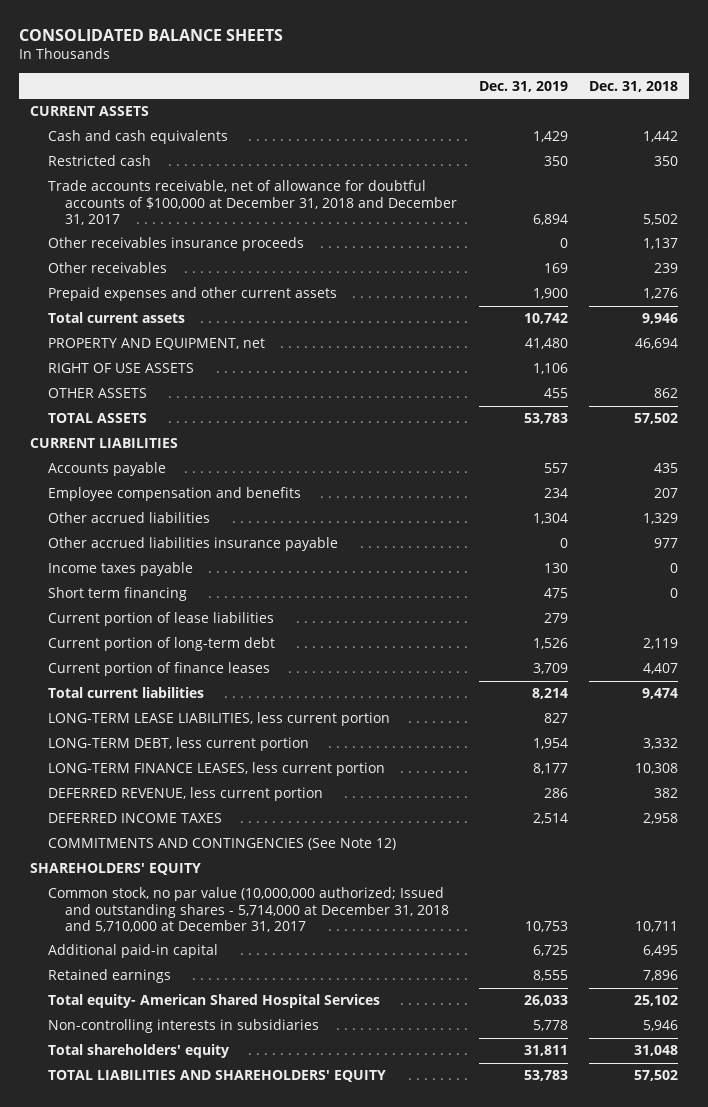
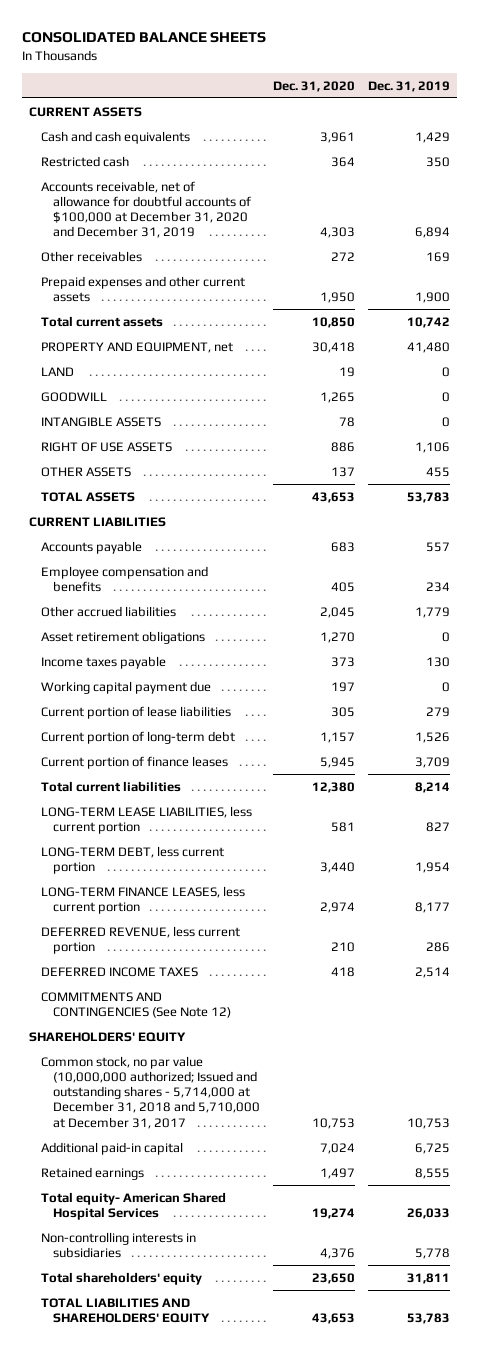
- | Dec. 31, 2019 | Dec. 31, 2018
+ | Dec. 31, 2020 | Dec. 31, 2019
- Trade accounts receivable, net of allowance for doubtful accounts of $100,000 at December 31, 2018 and December 31, 2017 | 6,894 | 5,502
- Other receivables insurance proceeds | 0 | 1,137
+ Accounts receivable, net of allowance for doubtful accounts of $100,000 at December 31, 2020 and December 31, 2019 | 4,303 | 6,894
+ LAND | 19 | 0
+ GOODWILL | 1,265 | 0
+ INTANGIBLE ASSETS | 78 | 0
- Other accrued liabilities | 1,304 | 1,329
- Other accrued liabilities insurance payable | 0 | 977
+ Other accrued liabilities | 2,045 | 1,779
+ Asset retirement obligations | 1,270 | 0
- Short term financing | 475 | 0
+ Working capital payment due | 197 | 0

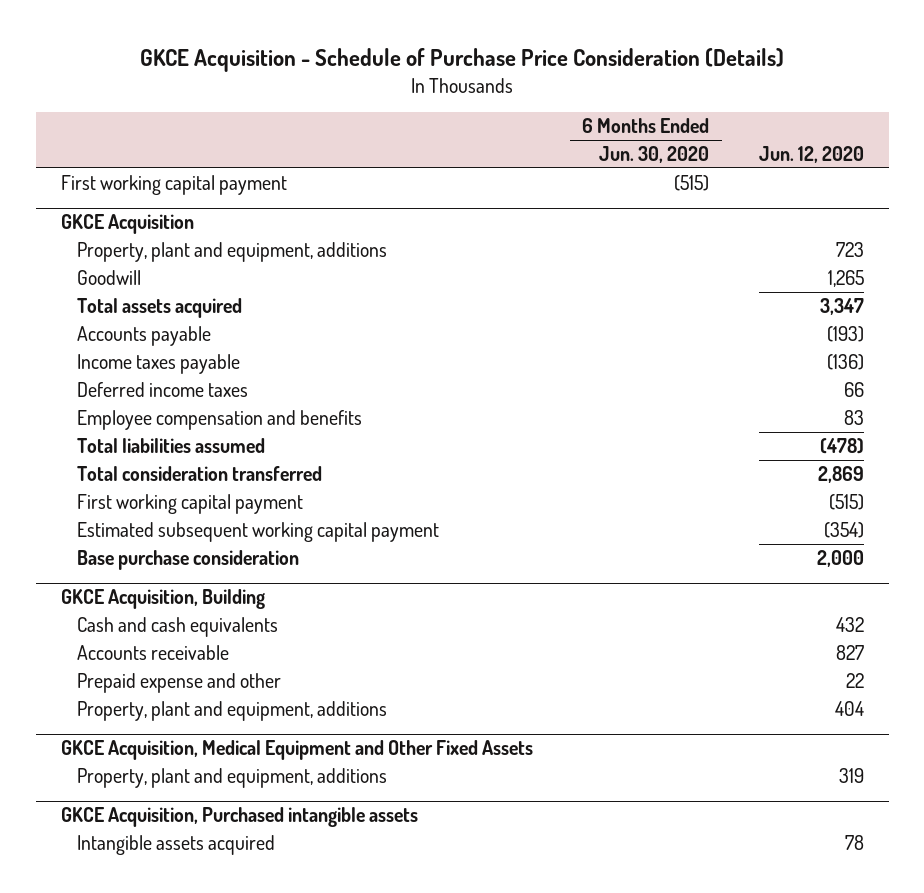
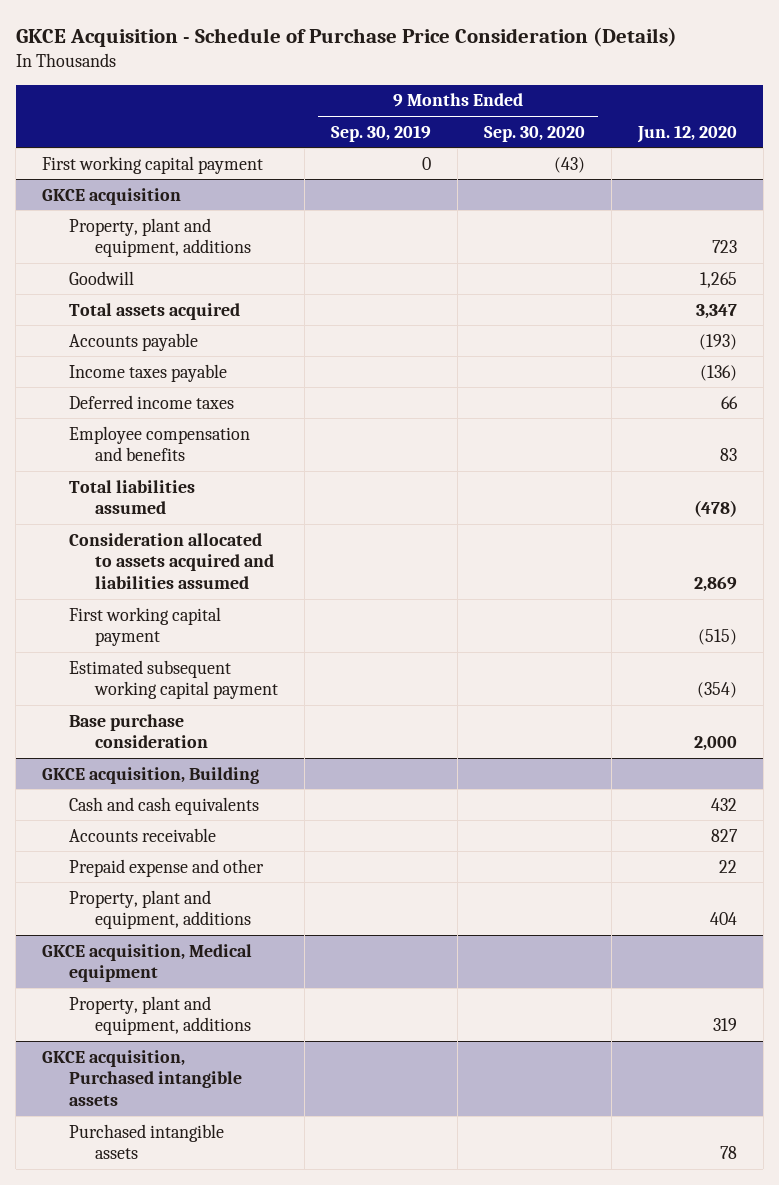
- | 6 Months Ended Jun. 30, 2020 | Jun. 12, 2020
+ | 9 Months Ended Sep. 30, 2019 | 9 Months Ended Sep. 30, 2020 | Jun. 12, 2020
- GKCE Acquisition
+ GKCE acquisition
- Total consideration transferred | | 2,869
+ Consideration allocated to assets acquired and liabilities assumed | | | 2,869
- GKCE Acquisition, Building
+ GKCE acquisition, Building
- GKCE Acquisition, Medical Equipment and Other Fixed Assets
+ GKCE acquisition, Medical equipment
- GKCE Acquisition, Purchased intangible assets
- Intangible assets acquired | | 78
+ GKCE acquisition, Purchased intangible assets
+ Purchased intangible assets | | | 78

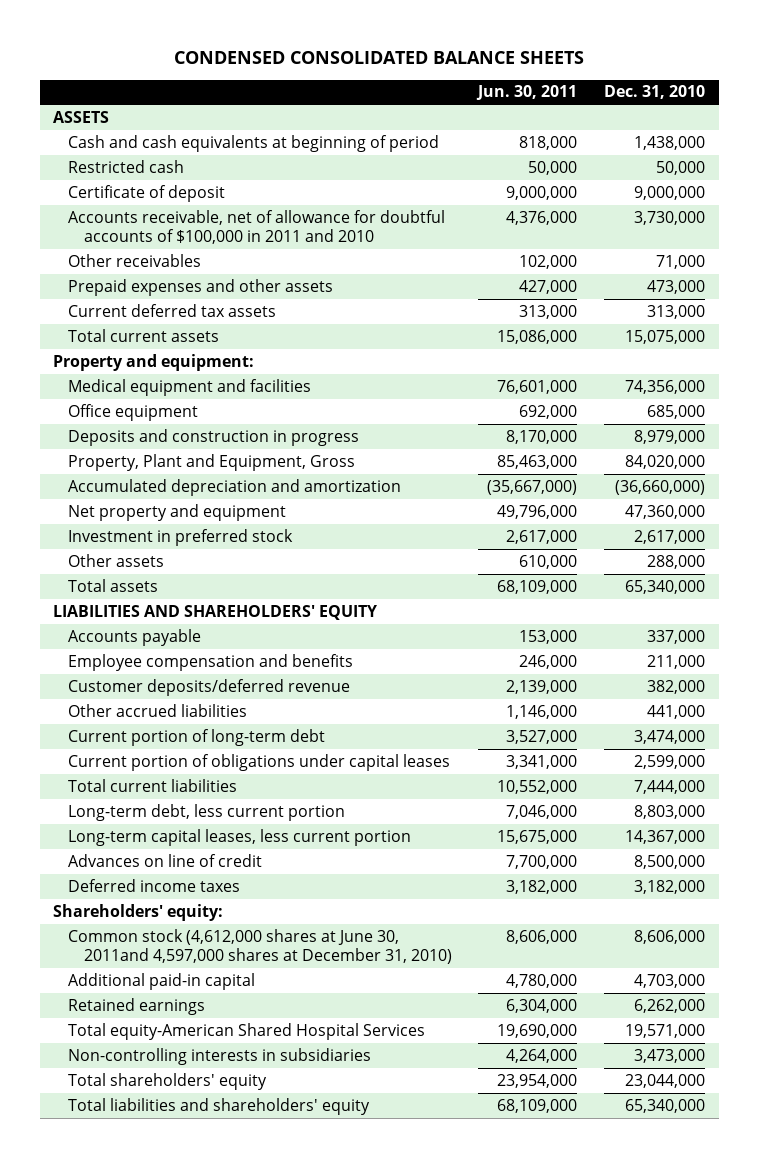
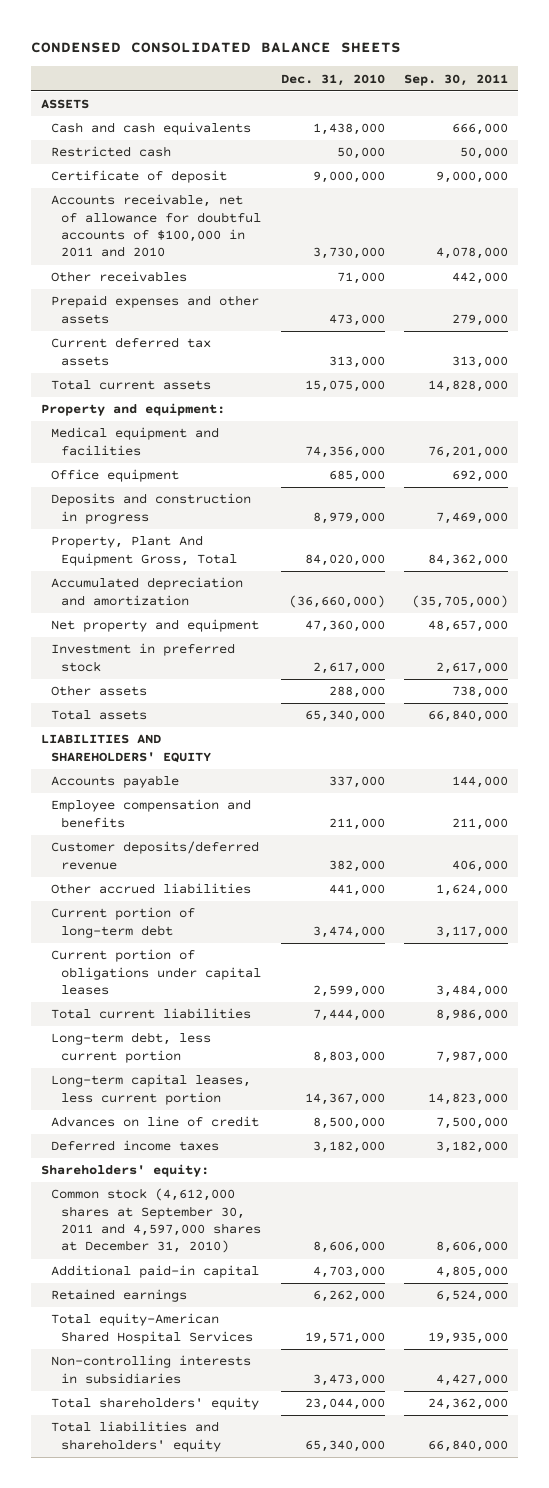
- | Jun. 30, 2011 | Dec. 31, 2010
+ | Dec. 31, 2010 | Sep. 30, 2011
- Cash and cash equivalents at beginning of period | 818,000 | 1,438,000
+ Cash and cash equivalents | 1,438,000 | 666,000
- Property, Plant and Equipment, Gross | 85,463,000 | 84,020,000
+ Property, Plant And Equipment Gross, Total | 84,020,000 | 84,362,000
- Common stock (4,612,000 shares at June 30, 2011and 4,597,000 shares at December 31, 2010) | 8,606,000 | 8,606,000
+ Common stock (4,612,000 shares at September 30, 2011 and 4,597,000 shares at December 31, 2010) | 8,606,000 | 8,606,000

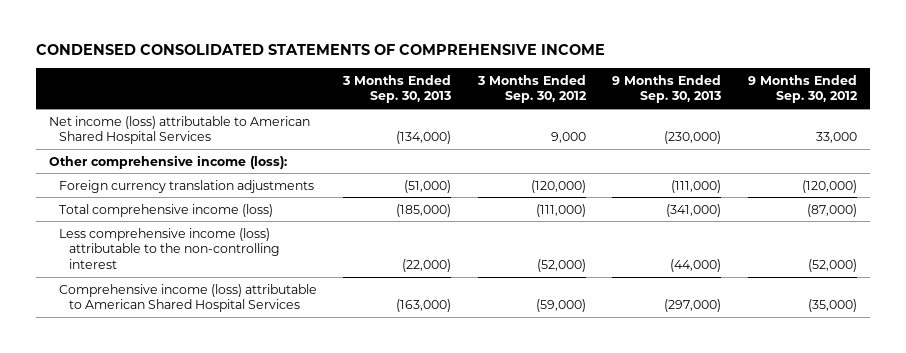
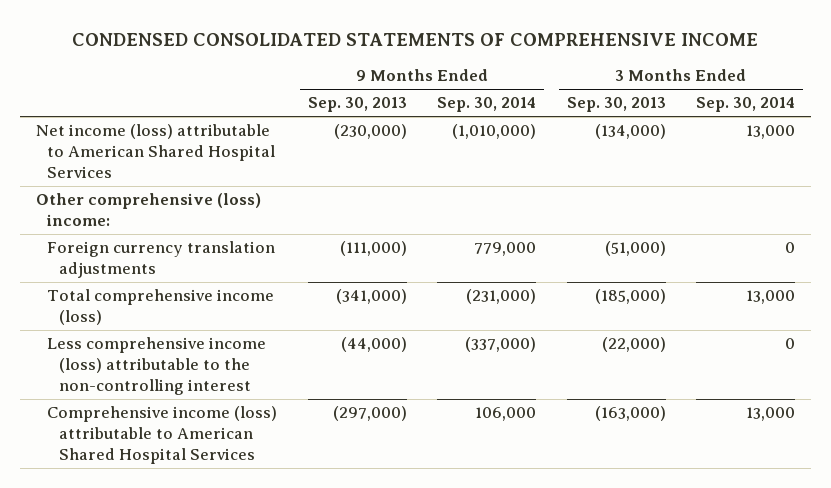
- | 3 Months Ended Sep. 30, 2013 | 3 Months Ended Sep. 30, 2012 | 9 Months Ended Sep. 30, 2013 | 9 Months Ended Sep. 30, 2012
+ | 9 Months Ended Sep. 30, 2013 | 9 Months Ended Sep. 30, 2014 | 3 Months Ended Sep. 30, 2013 | 3 Months Ended Sep. 30, 2014
- Other comprehensive income (loss):
+ Other comprehensive (loss) income:

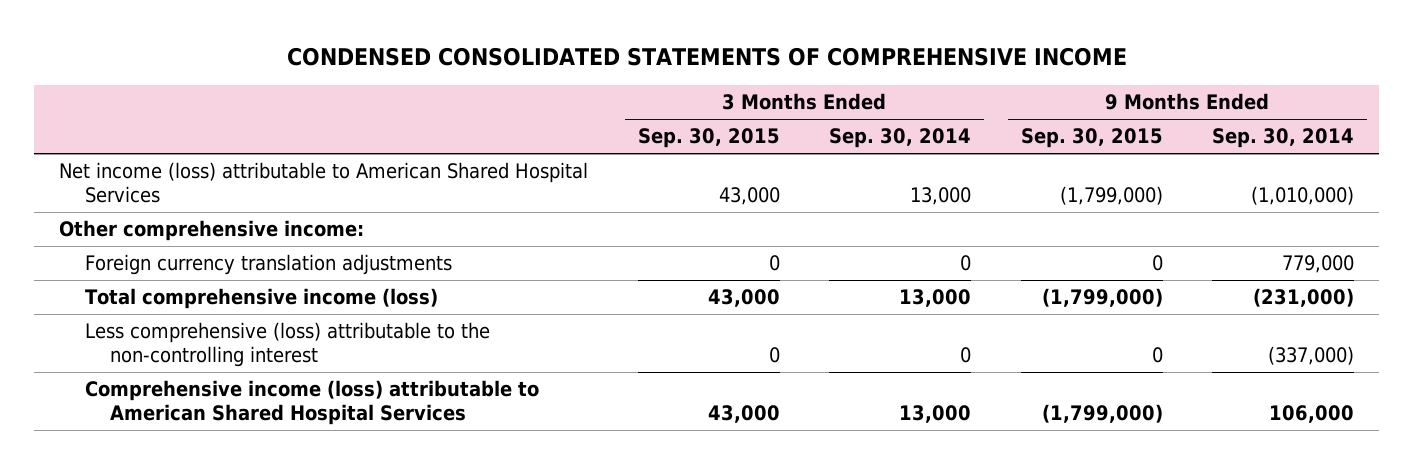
- | 9 Months Ended Sep. 30, 2013 | 9 Months Ended Sep. 30, 2014 | 3 Months Ended Sep. 30, 2013 | 3 Months Ended Sep. 30, 2014
+ | 3 Months Ended Sep. 30, 2015 | 3 Months Ended Sep. 30, 2014 | 9 Months Ended Sep. 30, 2015 | 9 Months Ended Sep. 30, 2014
- Other comprehensive (loss) income:
+ Other comprehensive income:
- Less comprehensive income (loss) attributable to the non-controlling interest | (44,000) | (337,000) | (22,000) | 0
+ Less comprehensive (loss) attributable to the non-controlling interest | 0 | 0 | 0 | (337,000)

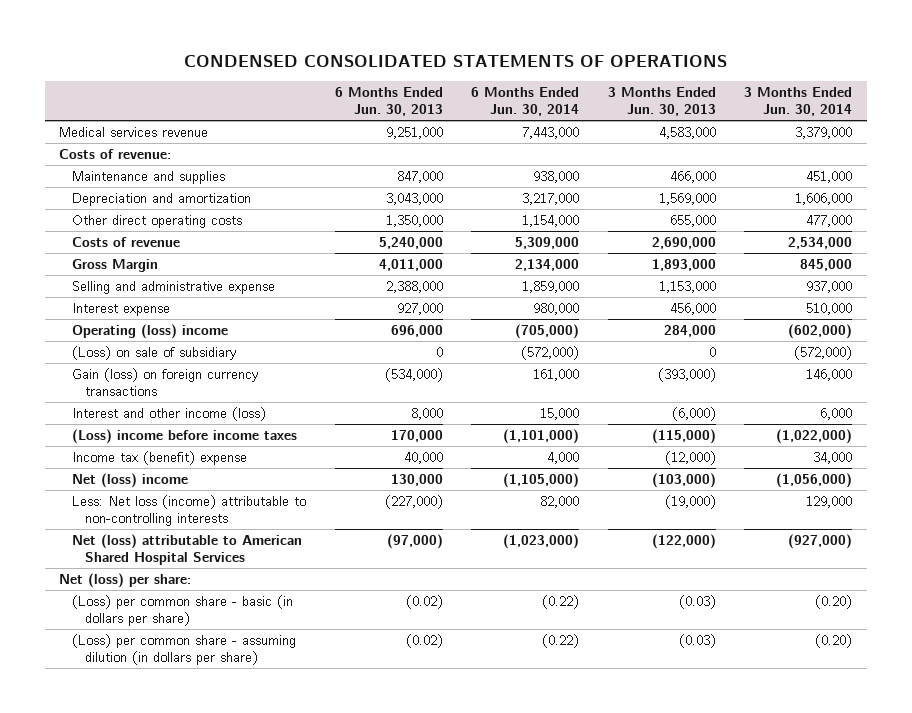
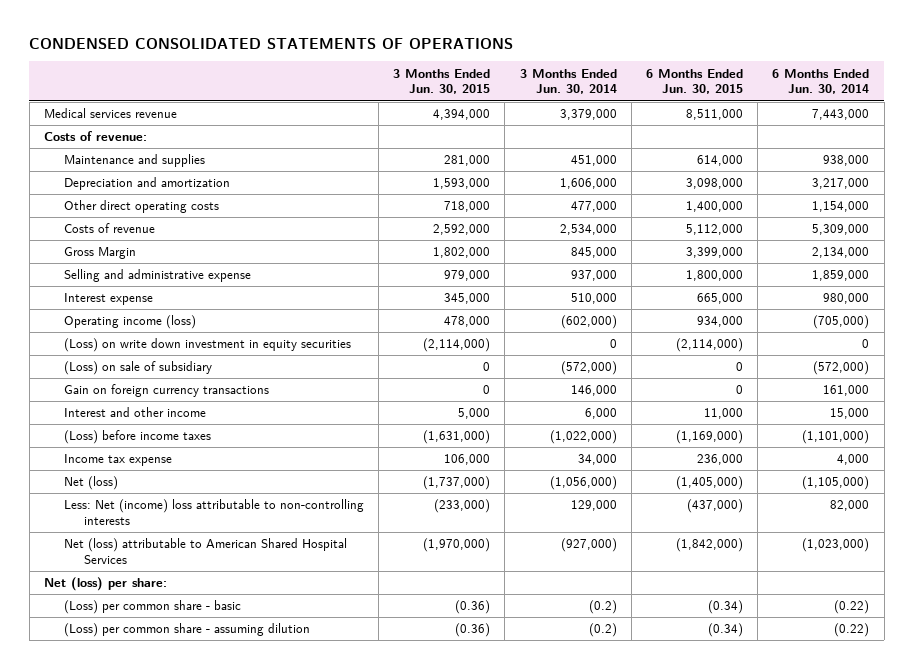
- | 6 Months Ended Jun. 30, 2013 | 6 Months Ended Jun. 30, 2014 | 3 Months Ended Jun. 30, 2013 | 3 Months Ended Jun. 30, 2014
+ | 3 Months Ended Jun. 30, 2015 | 3 Months Ended Jun. 30, 2014 | 6 Months Ended Jun. 30, 2015 | 6 Months Ended Jun. 30, 2014
- Operating (loss) income | 696,000 | (705,000) | 284,000 | (602,000)
+ Operating income (loss) | 478,000 | (602,000) | 934,000 | (705,000)
+ (Loss) on write down investment in equity securities | (2,114,000) | 0 | (2,114,000) | 0
- Gain (loss) on foreign currency transactions | (534,000) | 161,000 | (393,000) | 146,000
- Interest and other income (loss) | 8,000 | 15,000 | (6,000) | 6,000
- (Loss) income before income taxes | 170,000 | (1,101,000) | (115,000) | (1,022,000)
- Income tax (benefit) expense | 40,000 | 4,000 | (12,000) | 34,000
- Net (loss) income | 130,000 | (1,105,000) | (103,000) | (1,056,000)
- Less: Net loss (income) attributable to non-controlling interests | (227,000) | 82,000 | (19,000) | 129,000
+ Gain on foreign currency transactions | 0 | 146,000 | 0 | 161,000
+ Interest and other income | 5,000 | 6,000 | 11,000 | 15,000
+ (Loss) before income taxes | (1,631,000) | (1,022,000) | (1,169,000) | (1,101,000)
+ Income tax expense | 106,000 | 34,000 | 236,000 | 4,000
+ Net (loss) | (1,737,000) | (1,056,000) | (1,405,000) | (1,105,000)
+ Less: Net (income) loss attributable to non-controlling interests | (233,000) | 129,000 | (437,000) | 82,000
- (Loss) per common share - basic (in dollars per share) | (0.02) | (0.22) | (0.03) | (0.20)
- (Loss) per common share - assuming dilution (in dollars per share) | (0.02) | (0.22) | (0.03) | (0.20)
+ (Loss) per common share - basic | (0.36) | (0.2) | (0.34) | (0.22)
+ (Loss) per common share - assuming dilution | (0.36) | (0.2) | (0.34) | (0.22)

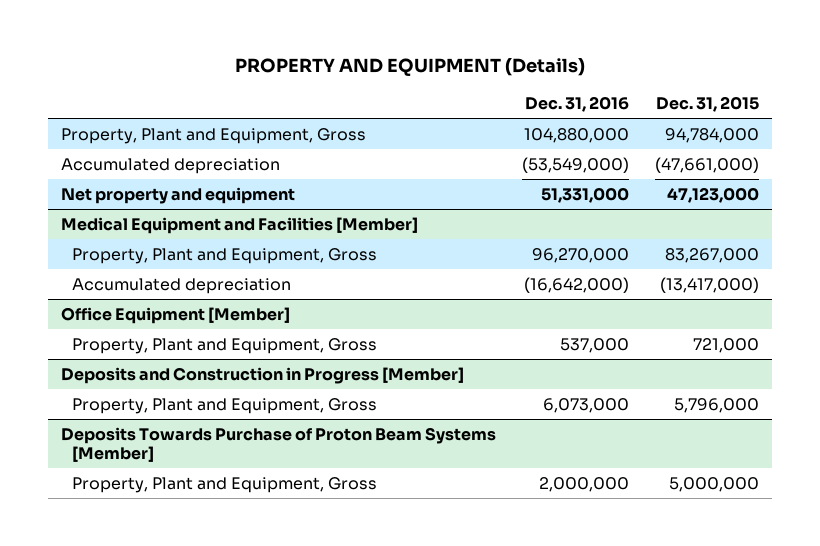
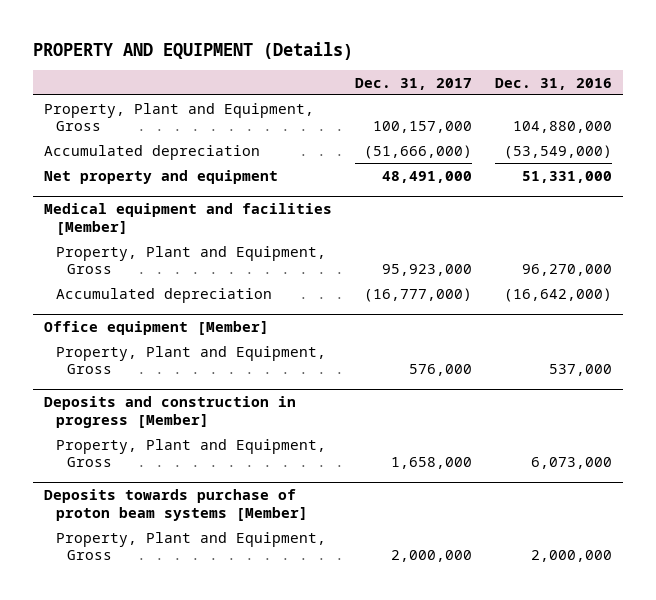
- | Dec. 31, 2016 | Dec. 31, 2015
+ | Dec. 31, 2017 | Dec. 31, 2016
- Medical Equipment and Facilities [Member]
+ Medical equipment and facilities [Member]
- Office Equipment [Member]
+ Office equipment [Member]
- Deposits and Construction in Progress [Member]
+ Deposits and construction in progress [Member]
- Deposits Towards Purchase of Proton Beam Systems [Member]
+ Deposits towards purchase of proton beam systems [Member]

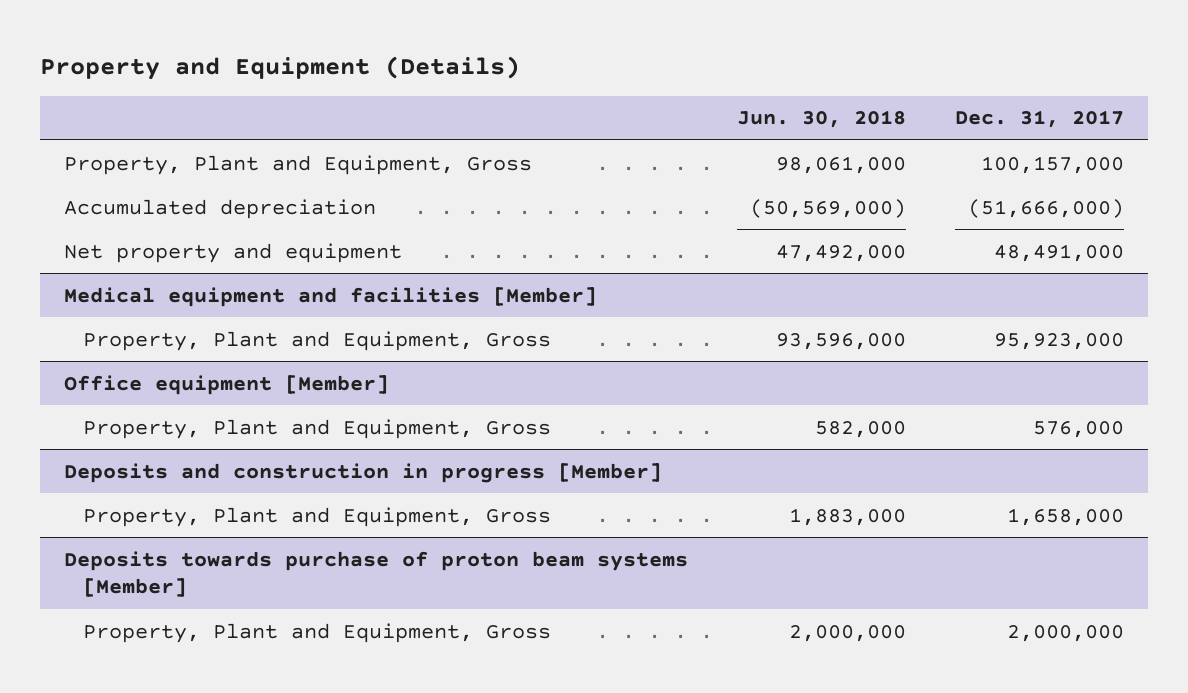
- PROPERTY AND EQUIPMENT (Details)
+ Property and Equipment (Details)
- | Dec. 31, 2017 | Dec. 31, 2016
+ | Jun. 30, 2018 | Dec. 31, 2017
@ Medical equipment and facilities [Member]
- Accumulated depreciation | (16,777,000) | (16,642,000)

